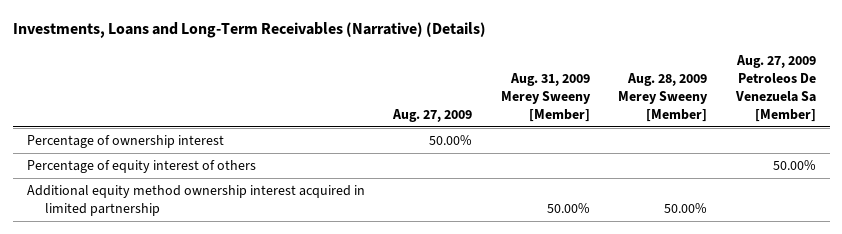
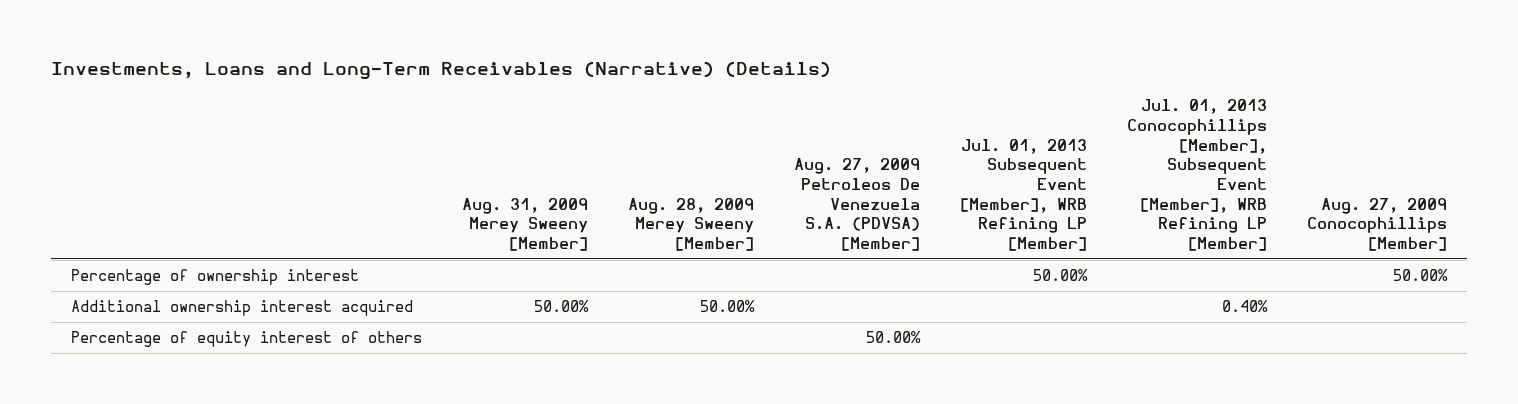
- | Aug. 27, 2009 | Aug. 31, 2009 Merey Sweeny [Member] | Aug. 28, 2009 Merey Sweeny [Member] | Aug. 27, 2009 Petroleos De Venezuela Sa [Member]
+ | Aug. 31, 2009 Merey Sweeny [Member] | Aug. 28, 2009 Merey Sweeny [Member] | Aug. 27, 2009 Petroleos De Venezuela S.A. (PDVSA) [Member] | Jul. 01, 2013 Subsequent Event [Member], WRB Refining LP [Member] | Jul. 01, 2013 Conocophillips [Member], Subsequent Event [Member], WRB Refining LP [Member] | Aug. 27, 2009 Conocophillips [Member]
+ Additional ownership interest acquired | 50.00% | 50.00% | | | 0.40% |
- Additional equity method ownership interest acquired in limited partnership | | 50.00% | 50.00% |

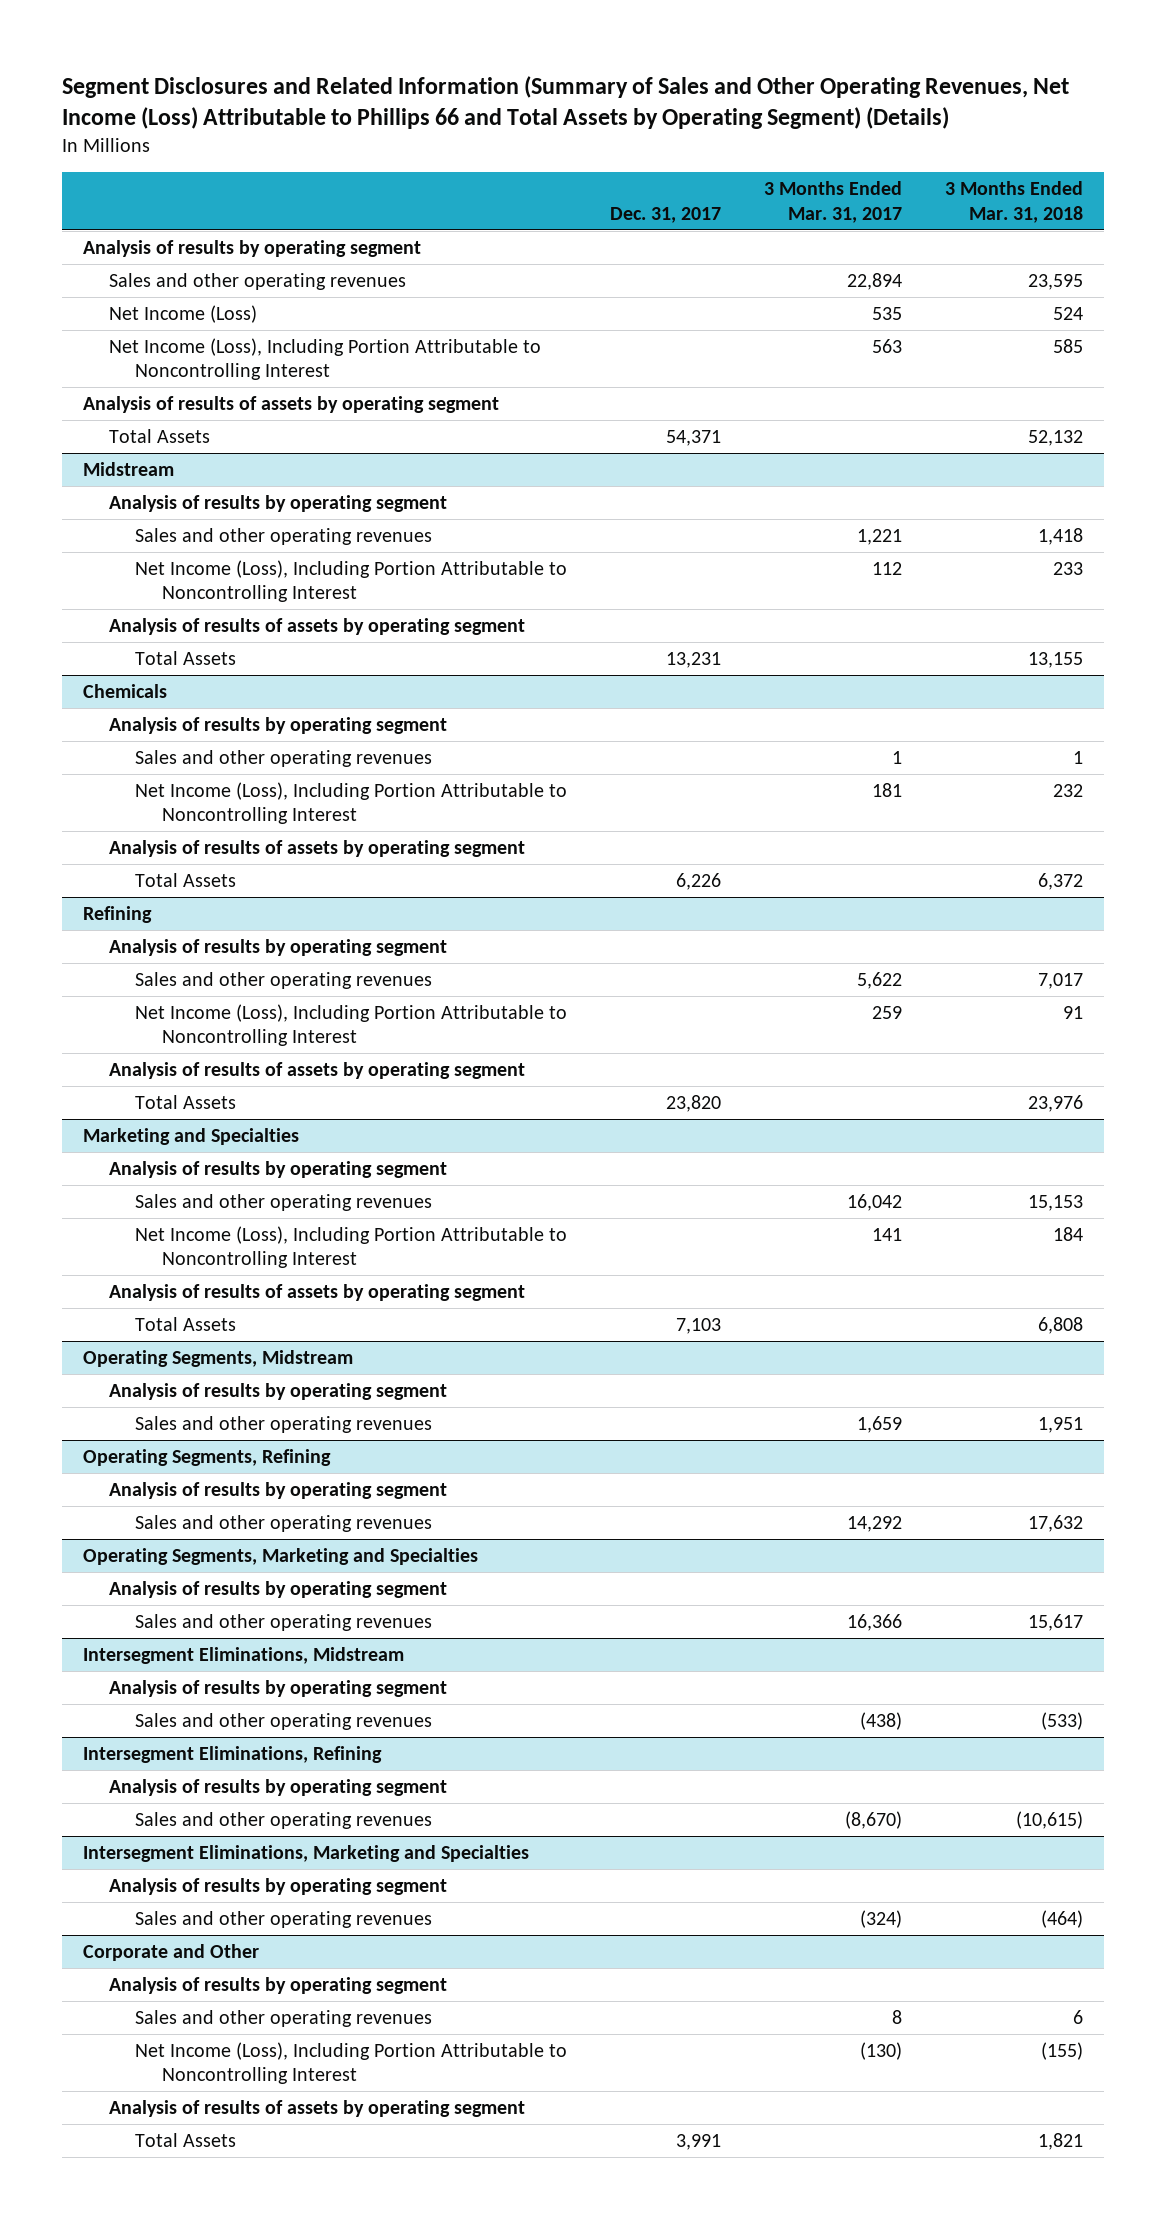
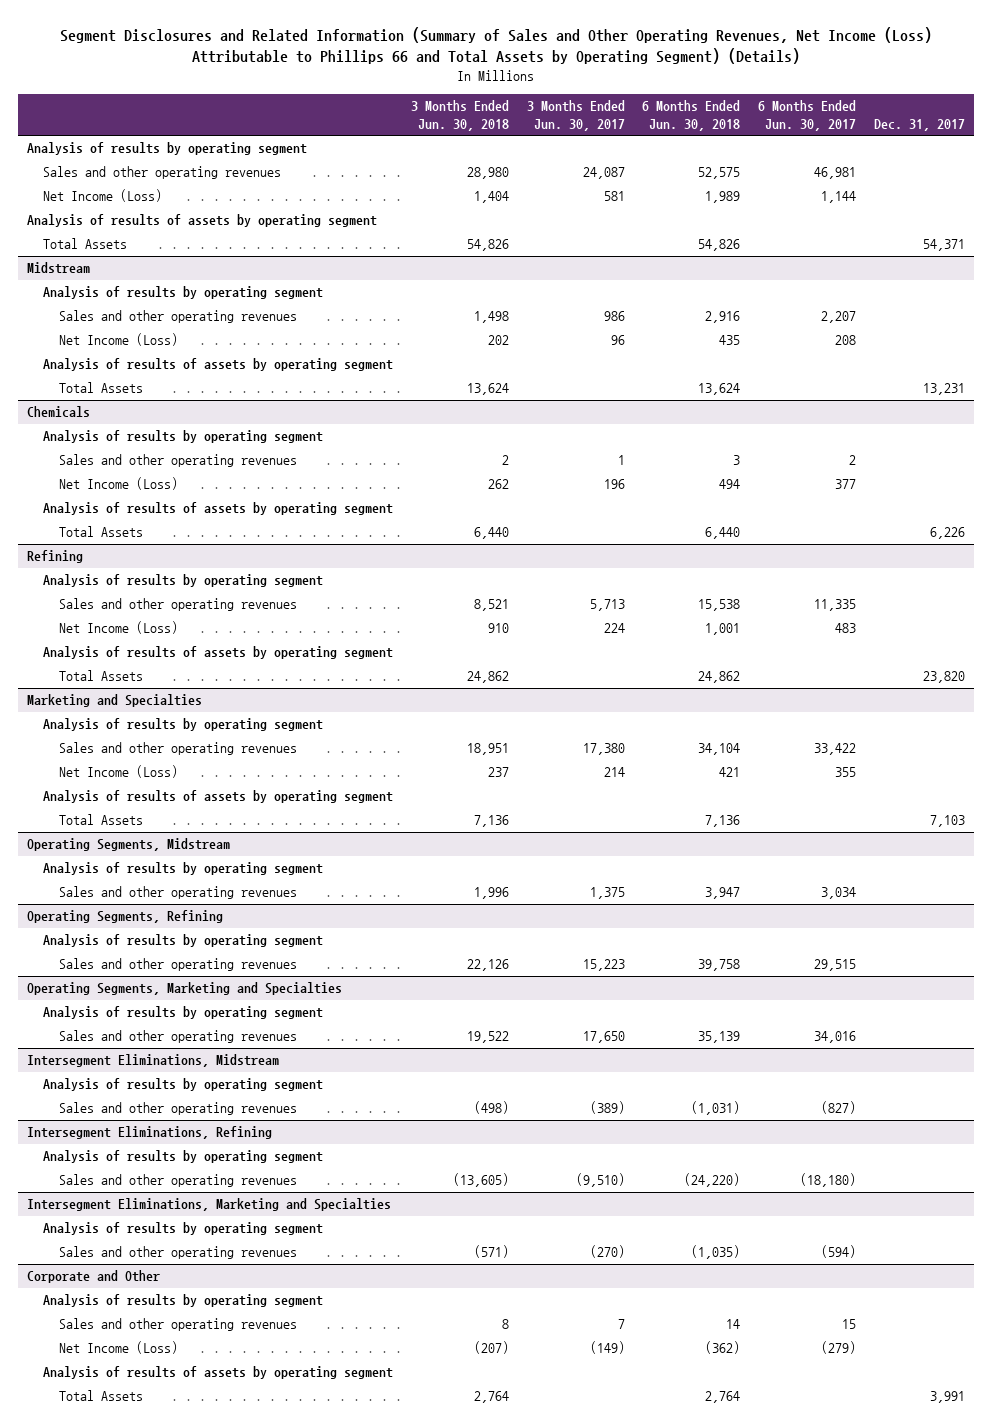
- | Dec. 31, 2017 | 3 Months Ended Mar. 31, 2017 | 3 Months Ended Mar. 31, 2018
+ | 3 Months Ended Jun. 30, 2018 | 3 Months Ended Jun. 30, 2017 | 6 Months Ended Jun. 30, 2018 | 6 Months Ended Jun. 30, 2017 | Dec. 31, 2017
- Net Income (Loss), Including Portion Attributable to Noncontrolling Interest | | 563 | 585
@ Midstream
- Net Income (Loss), Including Portion Attributable to Noncontrolling Interest | | 112 | 233
+ Net Income (Loss) | 202 | 96 | 435 | 208 |
@ Chemicals
- Net Income (Loss), Including Portion Attributable to Noncontrolling Interest | | 181 | 232
+ Net Income (Loss) | 262 | 196 | 494 | 377 |
@ Refining
- Net Income (Loss), Including Portion Attributable to Noncontrolling Interest | | 259 | 91
+ Net Income (Loss) | 910 | 224 | 1,001 | 483 |
@ Marketing and Specialties
- Net Income (Loss), Including Portion Attributable to Noncontrolling Interest | | 141 | 184
+ Net Income (Loss) | 237 | 214 | 421 | 355 |
@ Corporate and Other
- Net Income (Loss), Including Portion Attributable to Noncontrolling Interest | | (130) | (155)
+ Net Income (Loss) | (207) | (149) | (362) | (279) |

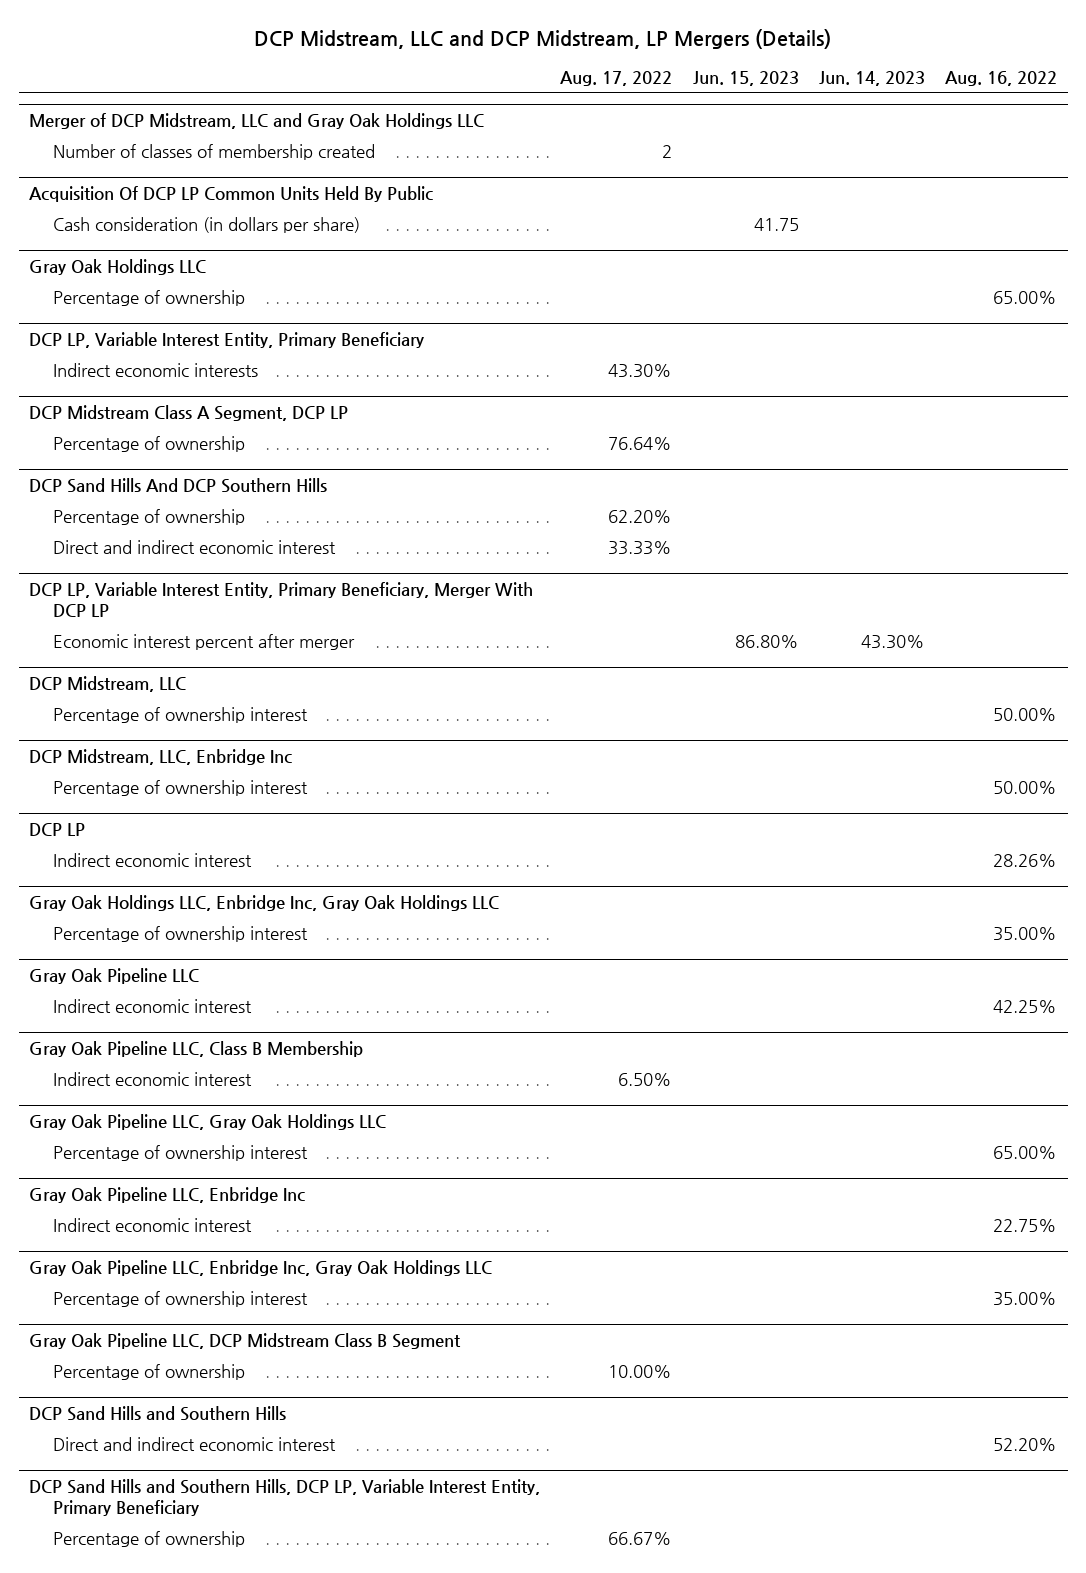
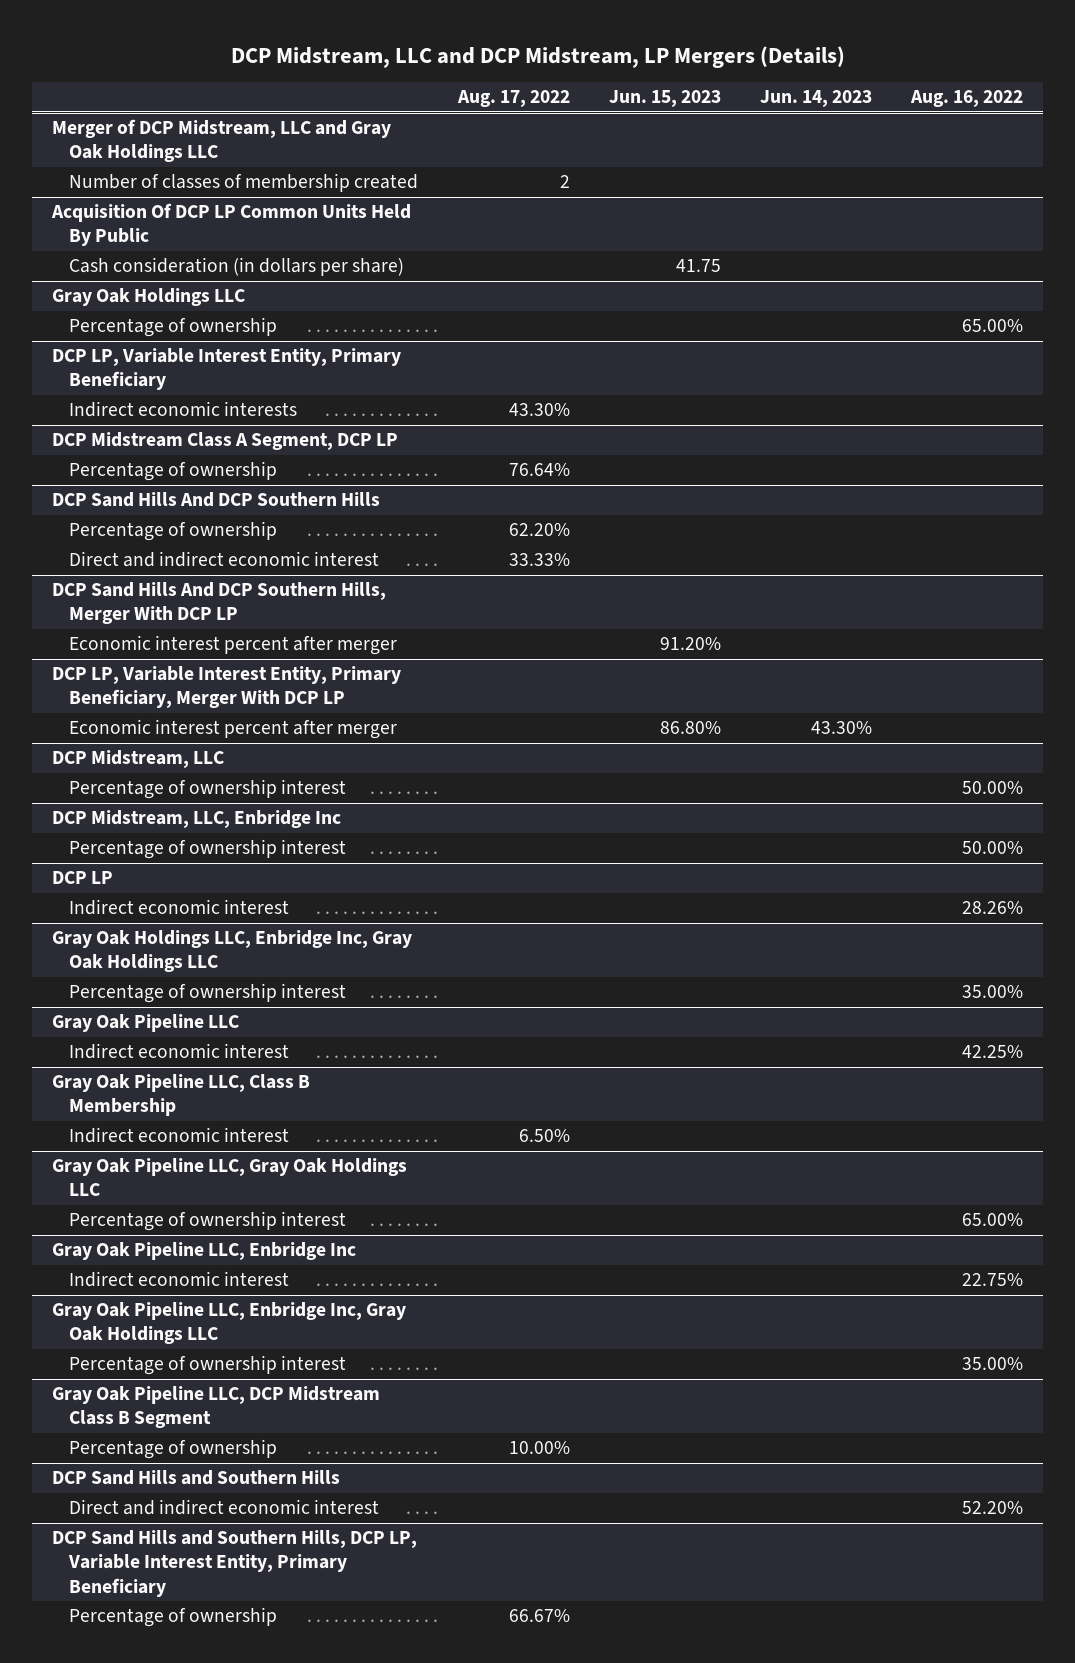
+ DCP Sand Hills And DCP Southern Hills, Merger With DCP LP
+ Economic interest percent after merger | | 91.20% | |

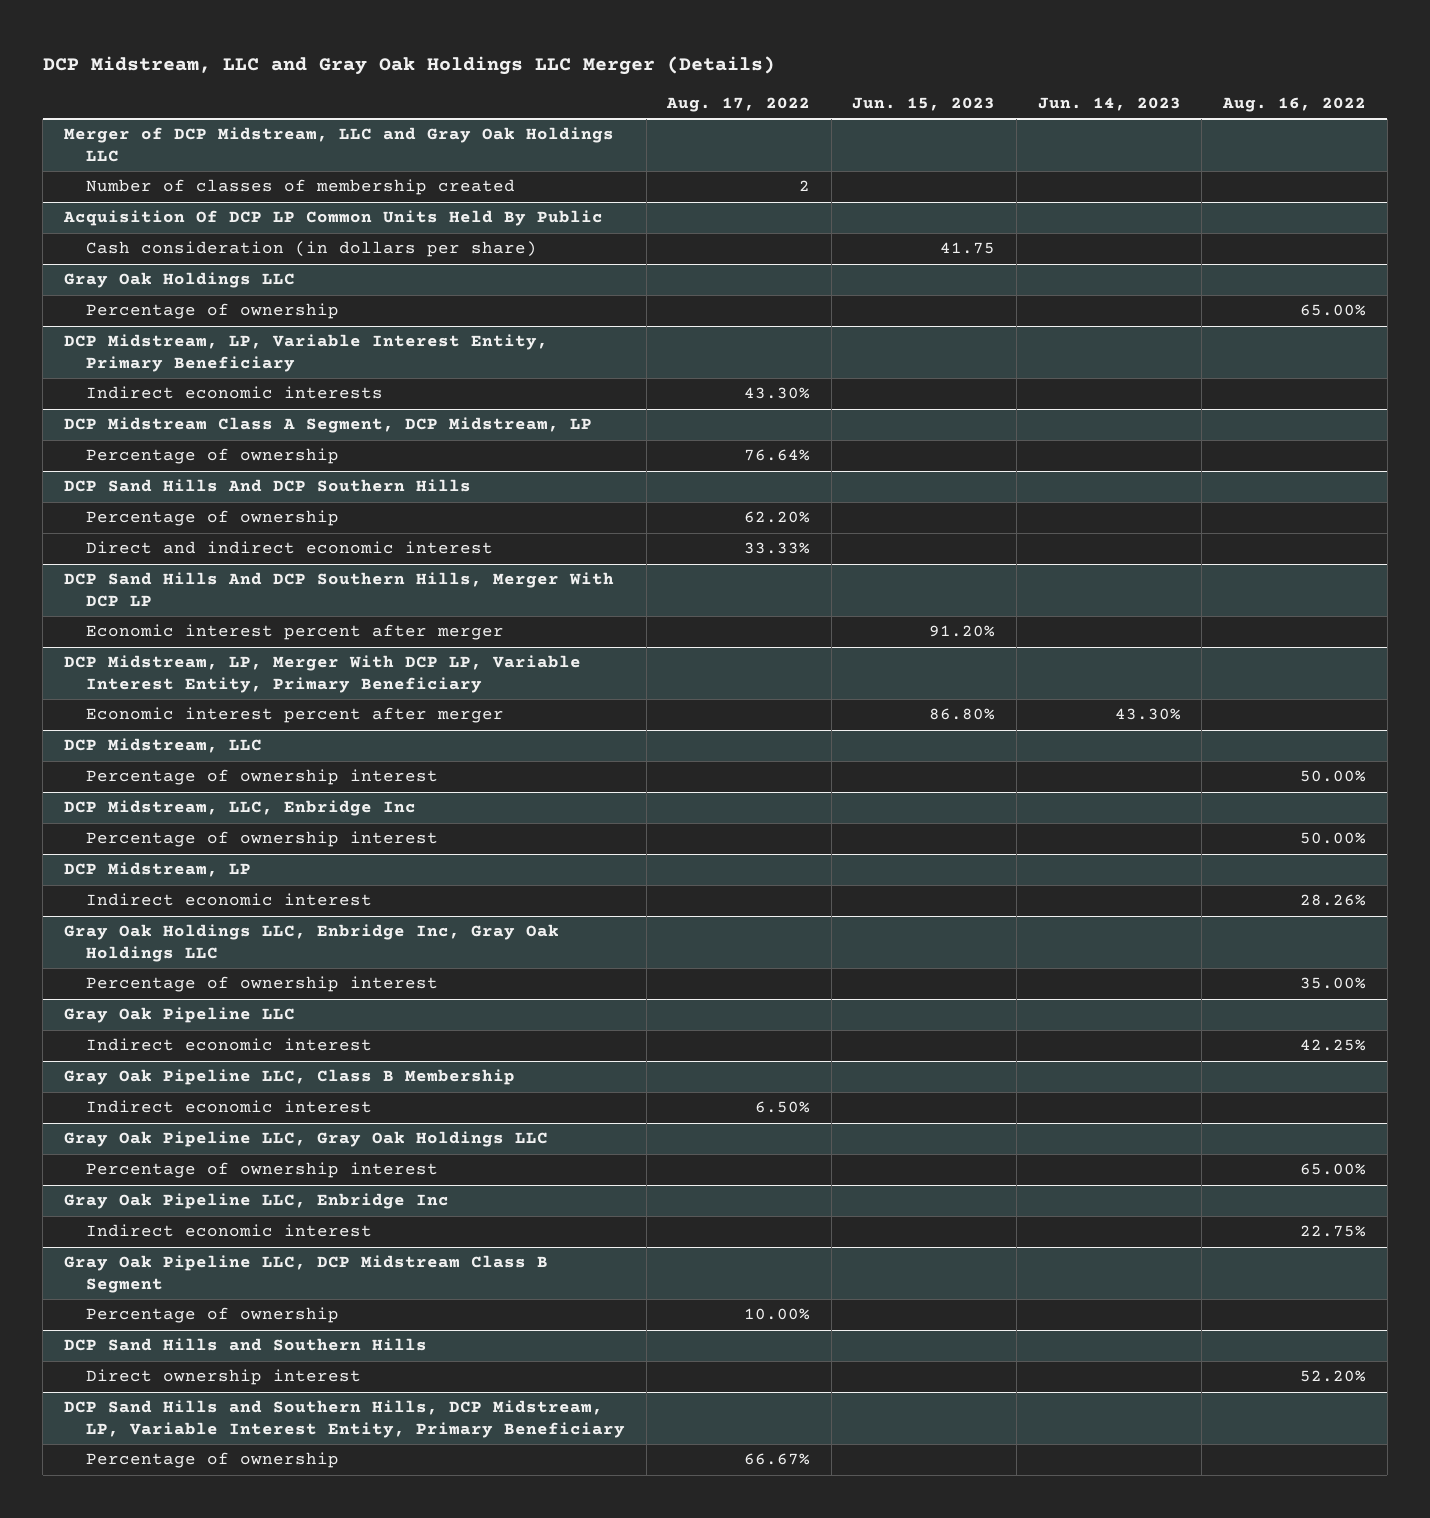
- DCP Midstream, LLC and DCP Midstream, LP Mergers (Details)
+ DCP Midstream, LLC and Gray Oak Holdings LLC Merger (Details)
- DCP LP, Variable Interest Entity, Primary Beneficiary
+ DCP Midstream, LP, Variable Interest Entity, Primary Beneficiary
- DCP Midstream Class A Segment, DCP LP
+ DCP Midstream Class A Segment, DCP Midstream, LP
- DCP LP, Variable Interest Entity, Primary Beneficiary, Merger With DCP LP
+ DCP Midstream, LP, Merger With DCP LP, Variable Interest Entity, Primary Beneficiary
- DCP LP
+ DCP Midstream, LP
- Gray Oak Pipeline LLC, Enbridge Inc, Gray Oak Holdings LLC
- Percentage of ownership interest | | | | 35.00%
@ DCP Sand Hills and Southern Hills
- Direct and indirect economic interest | | | | 52.20%
- DCP Sand Hills and Southern Hills, DCP LP, Variable Interest Entity, Primary Beneficiary
@ DCP Sand Hills and Southern Hills
+ Direct ownership interest | | | | 52.20%
+ DCP Sand Hills and Southern Hills, DCP Midstream, LP, Variable Interest Entity, Primary Beneficiary

